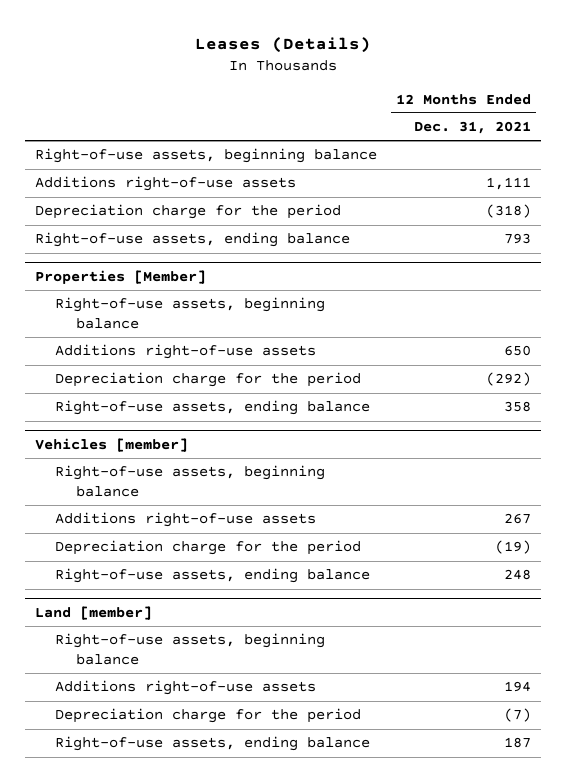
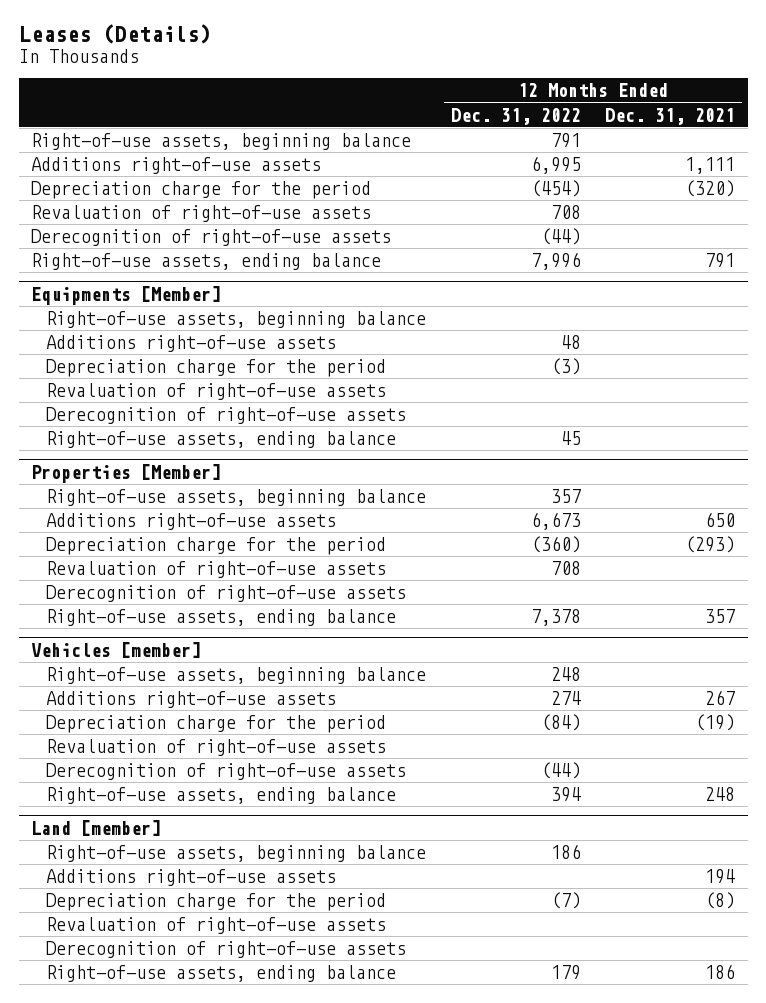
- | 12 Months Ended Dec. 31, 2021
+ | 12 Months Ended Dec. 31, 2022 | 12 Months Ended Dec. 31, 2021
- Depreciation charge for the period | (318)
- Right-of-use assets, ending balance | 793
+ Depreciation charge for the period | (454) | (320)
+ Revaluation of right-of-use assets | 708 |
+ Derecognition of right-of-use assets | (44) |
+ Right-of-use assets, ending balance | 7,996 | 791
+ Equipments [Member]
+ Right-of-use assets, beginning balance
+ Additions right-of-use assets | 48 |
+ Depreciation charge for the period | (3) |
+ Revaluation of right-of-use assets
+ Derecognition of right-of-use assets
+ Right-of-use assets, ending balance | 45 |
@ Properties [Member]
- Depreciation charge for the period | (292)
- Right-of-use assets, ending balance | 358
+ Depreciation charge for the period | (360) | (293)
+ Revaluation of right-of-use assets | 708 |
+ Derecognition of right-of-use assets
+ Right-of-use assets, ending balance | 7,378 | 357
@ Vehicles [member]
+ Revaluation of right-of-use assets
+ Derecognition of right-of-use assets | (44) |
@ Land [member]
- Depreciation charge for the period | (7)
- Right-of-use assets, ending balance | 187
+ Depreciation charge for the period | (7) | (8)
+ Revaluation of right-of-use assets
+ Derecognition of right-of-use assets
+ Right-of-use assets, ending balance | 179 | 186

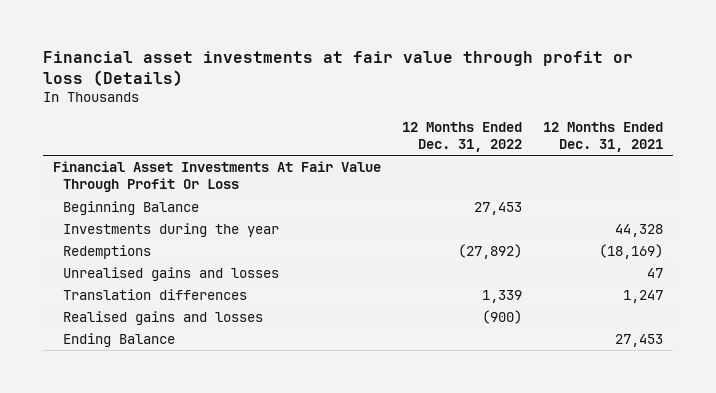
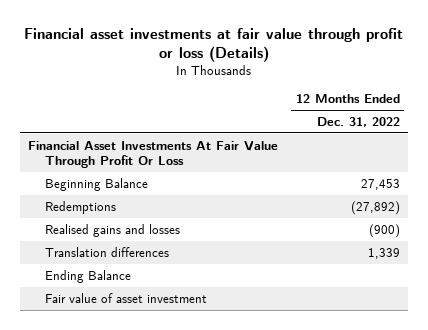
- | 12 Months Ended Dec. 31, 2022 | 12 Months Ended Dec. 31, 2021
+ | 12 Months Ended Dec. 31, 2022
- Investments during the year | | 44,328
- Unrealised gains and losses | | 47
moved down: Translation differences | 1,339
+ Fair value of asset investment

